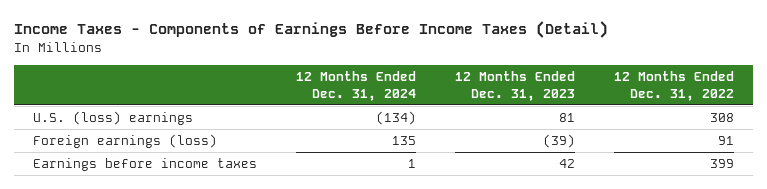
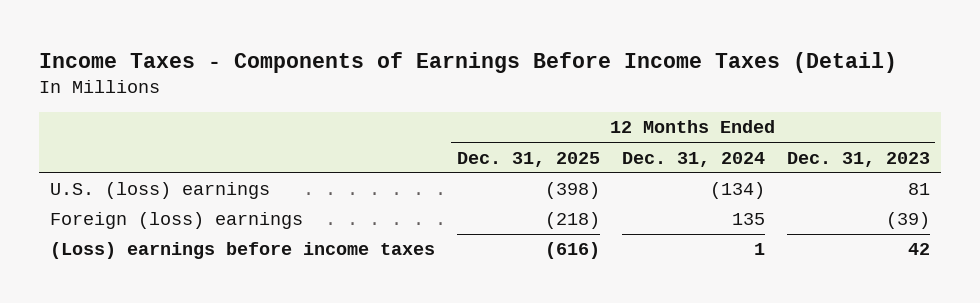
- | 12 Months Ended Dec. 31, 2024 | 12 Months Ended Dec. 31, 2023 | 12 Months Ended Dec. 31, 2022
+ | 12 Months Ended Dec. 31, 2025 | 12 Months Ended Dec. 31, 2024 | 12 Months Ended Dec. 31, 2023
- Foreign earnings (loss) | 135 | (39) | 91
- Earnings before income taxes | 1 | 42 | 399
+ Foreign (loss) earnings | (218) | 135 | (39)
+ (Loss) earnings before income taxes | (616) | 1 | 42

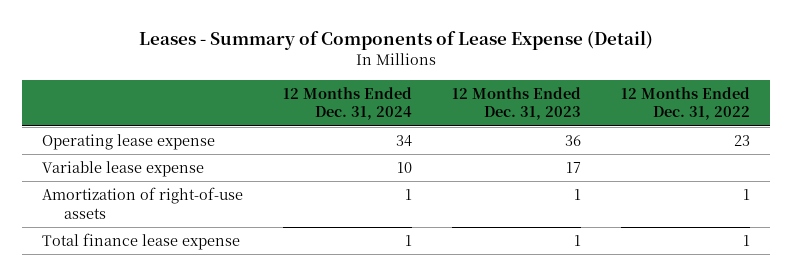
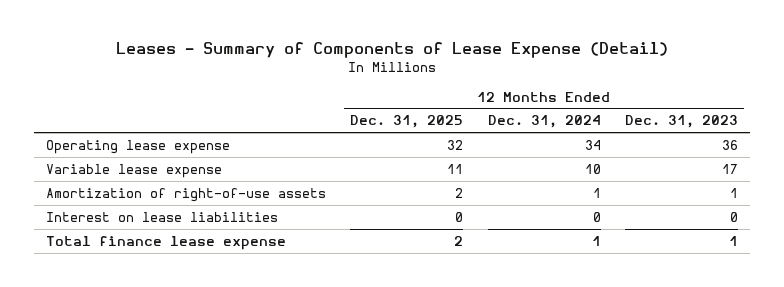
- | 12 Months Ended Dec. 31, 2024 | 12 Months Ended Dec. 31, 2023 | 12 Months Ended Dec. 31, 2022
+ | 12 Months Ended Dec. 31, 2025 | 12 Months Ended Dec. 31, 2024 | 12 Months Ended Dec. 31, 2023
+ Interest on lease liabilities | 0 | 0 | 0

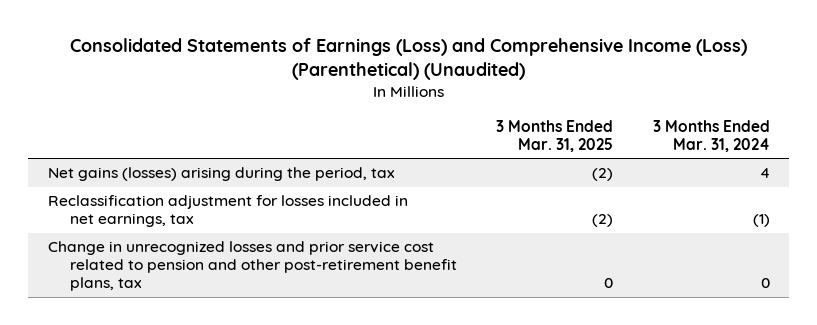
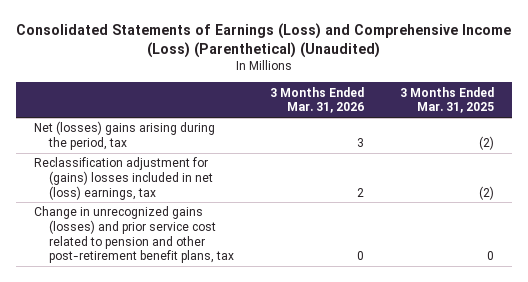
- | 3 Months Ended Mar. 31, 2025 | 3 Months Ended Mar. 31, 2024
+ | 3 Months Ended Mar. 31, 2026 | 3 Months Ended Mar. 31, 2025
- Net gains (losses) arising during the period, tax | (2) | 4
- Reclassification adjustment for losses included in net earnings, tax | (2) | (1)
- Change in unrecognized losses and prior service cost related to pension and other post-retirement benefit plans, tax | 0 | 0
+ Net (losses) gains arising during the period, tax | 3 | (2)
+ Reclassification adjustment for (gains) losses included in net (loss) earnings, tax | 2 | (2)
+ Change in unrecognized gains (losses) and prior service cost related to pension and other post-retirement benefit plans, tax | 0 | 0

